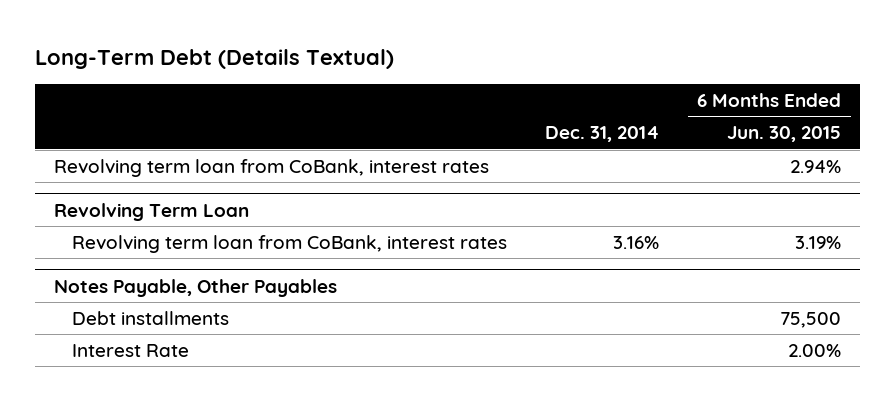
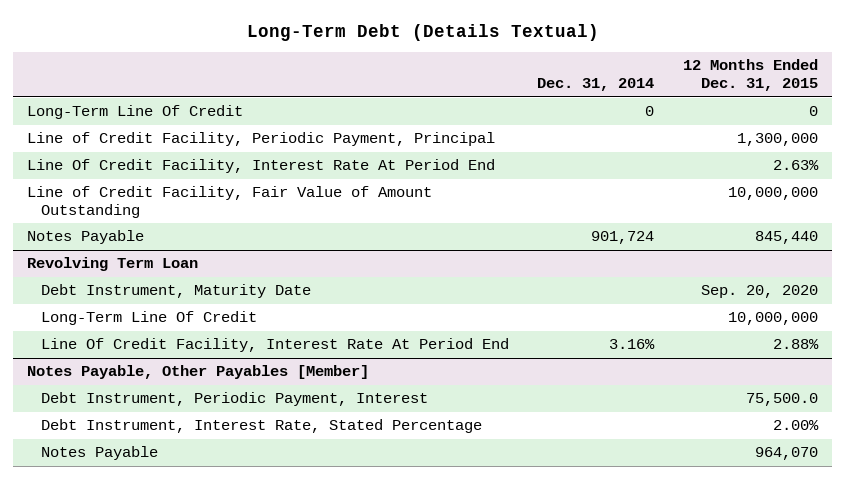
- | Dec. 31, 2014 | 6 Months Ended Jun. 30, 2015
+ | Dec. 31, 2014 | 12 Months Ended Dec. 31, 2015
- Revolving term loan from CoBank, interest rates | | 2.94%
+ Long-Term Line Of Credit | 0 | 0
+ Line of Credit Facility, Periodic Payment, Principal | | 1,300,000
+ Line Of Credit Facility, Interest Rate At Period End | | 2.63%
+ Line of Credit Facility, Fair Value of Amount Outstanding | | 10,000,000
+ Notes Payable | 901,724 | 845,440
@ Revolving Term Loan
- Revolving term loan from CoBank, interest rates | 3.16% | 3.19%
- Notes Payable, Other Payables
- Debt installments | | 75,500
- Interest Rate | | 2.00%
@ Revolving Term Loan
+ Debt Instrument, Maturity Date | | Sep. 20, 2020
+ Long-Term Line Of Credit | | 10,000,000
+ Line Of Credit Facility, Interest Rate At Period End | 3.16% | 2.88%
+ Notes Payable, Other Payables [Member]
+ Debt Instrument, Periodic Payment, Interest | | 75,500.0
+ Debt Instrument, Interest Rate, Stated Percentage | | 2.00%
+ Notes Payable | | 964,070

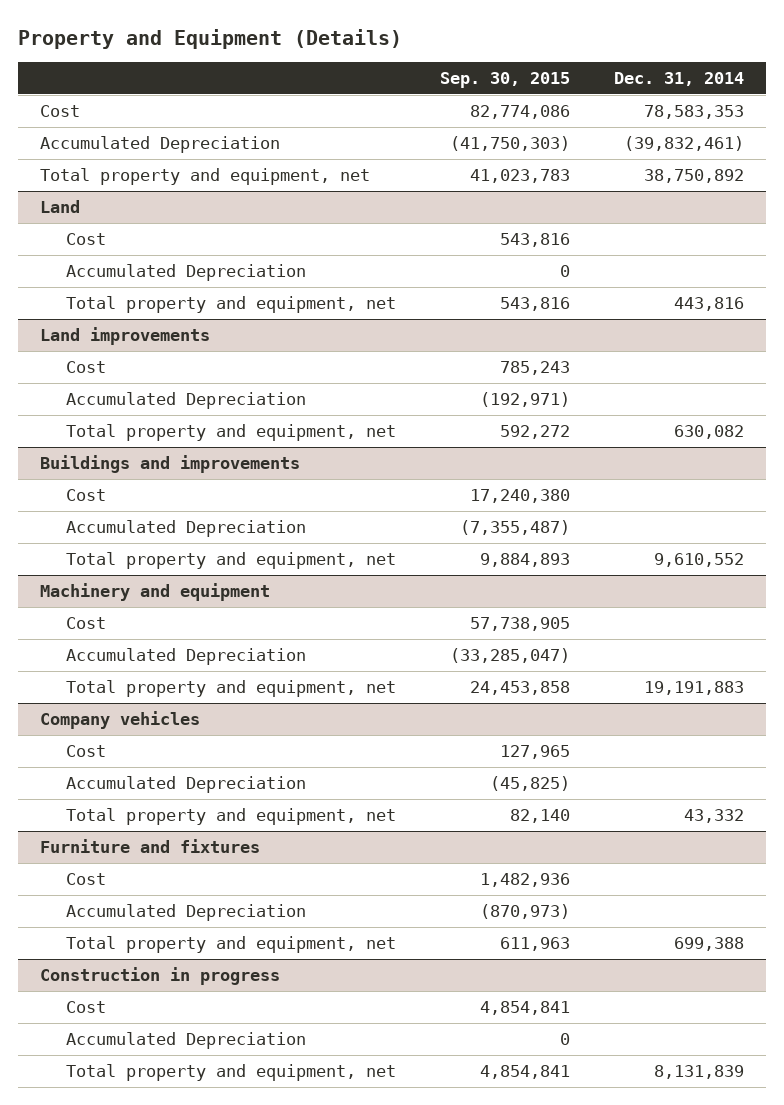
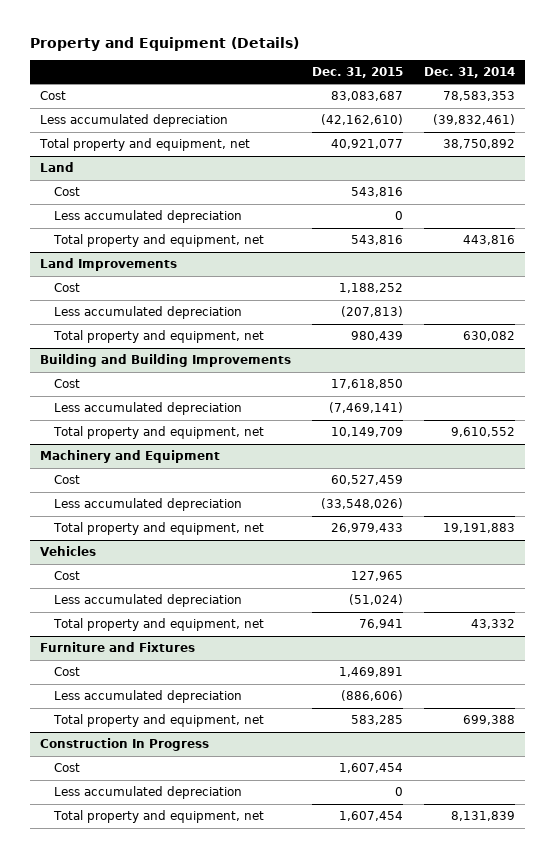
- | Sep. 30, 2015 | Dec. 31, 2014
+ | Dec. 31, 2015 | Dec. 31, 2014
- Accumulated Depreciation | (41,750,303) | (39,832,461)
+ Less accumulated depreciation | (42,162,610) | (39,832,461)
@ Land
- Accumulated Depreciation | 0 |
+ Less accumulated depreciation | 0 |
- Land improvements
+ Land Improvements
- Accumulated Depreciation | (192,971) |
+ Less accumulated depreciation | (207,813) |
- Buildings and improvements
+ Building and Building Improvements
- Accumulated Depreciation | (7,355,487) |
+ Less accumulated depreciation | (7,469,141) |
- Machinery and equipment
+ Machinery and Equipment
- Accumulated Depreciation | (33,285,047) |
+ Less accumulated depreciation | (33,548,026) |
- Company vehicles
+ Vehicles
- Accumulated Depreciation | (45,825) |
+ Less accumulated depreciation | (51,024) |
- Furniture and fixtures
+ Furniture and Fixtures
- Accumulated Depreciation | (870,973) |
+ Less accumulated depreciation | (886,606) |
- Construction in progress
+ Construction In Progress
- Accumulated Depreciation | 0 |
+ Less accumulated depreciation | 0 |

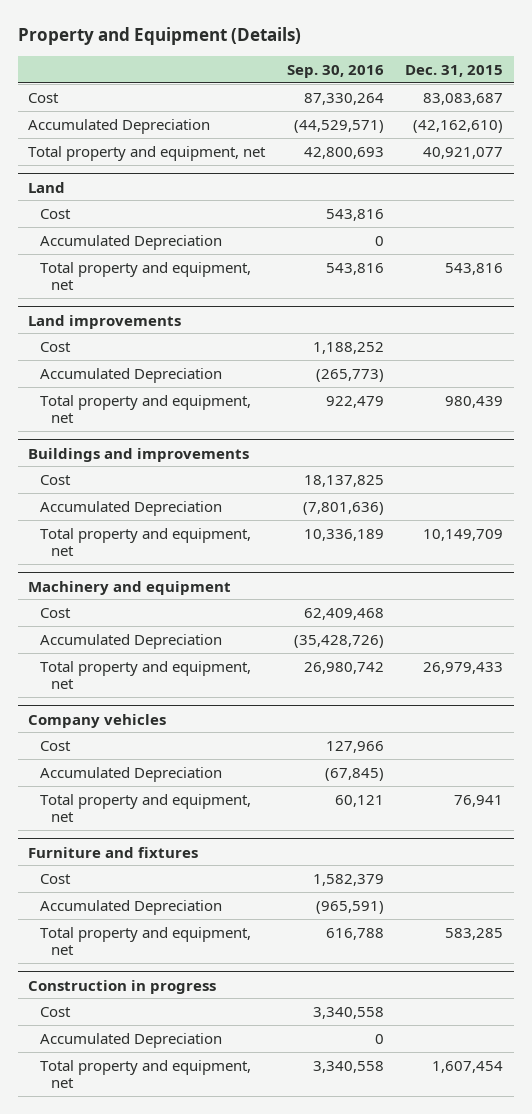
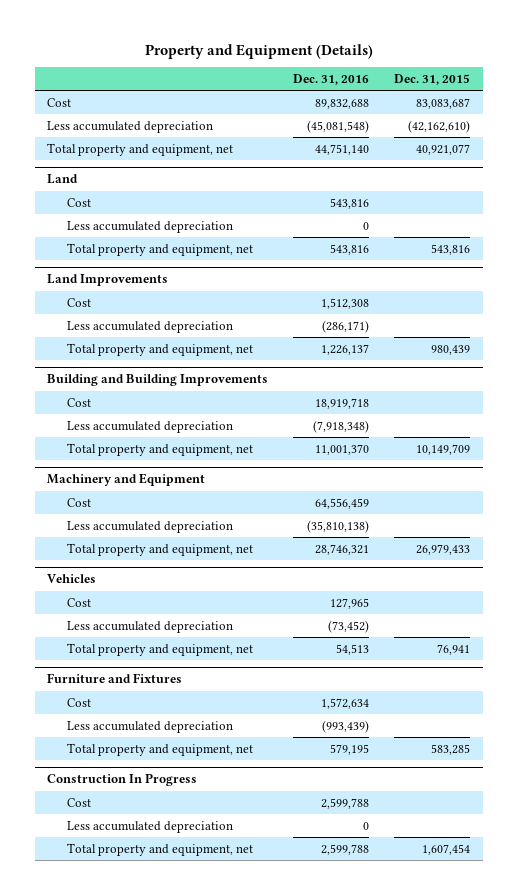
- | Sep. 30, 2016 | Dec. 31, 2015
+ | Dec. 31, 2016 | Dec. 31, 2015
- Accumulated Depreciation | (44,529,571) | (42,162,610)
+ Less accumulated depreciation | (45,081,548) | (42,162,610)
@ Land
- Accumulated Depreciation | 0 |
+ Less accumulated depreciation | 0 |
- Land improvements
+ Land Improvements
- Accumulated Depreciation | (265,773) |
+ Less accumulated depreciation | (286,171) |
- Buildings and improvements
+ Building and Building Improvements
- Accumulated Depreciation | (7,801,636) |
+ Less accumulated depreciation | (7,918,348) |
- Machinery and equipment
+ Machinery and Equipment
- Accumulated Depreciation | (35,428,726) |
+ Less accumulated depreciation | (35,810,138) |
- Company vehicles
+ Vehicles
- Accumulated Depreciation | (67,845) |
+ Less accumulated depreciation | (73,452) |
- Furniture and fixtures
+ Furniture and Fixtures
- Accumulated Depreciation | (965,591) |
+ Less accumulated depreciation | (993,439) |
- Construction in progress
+ Construction In Progress
- Accumulated Depreciation | 0 |
+ Less accumulated depreciation | 0 |

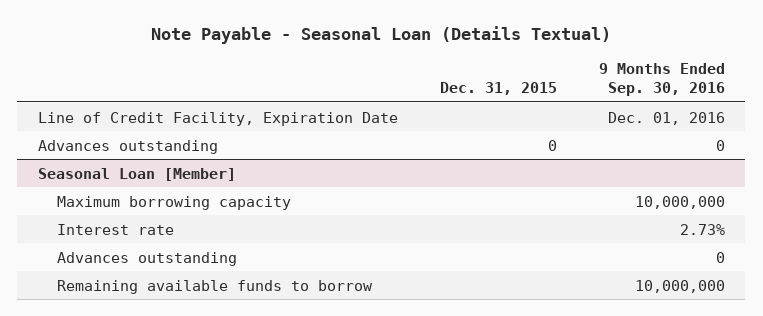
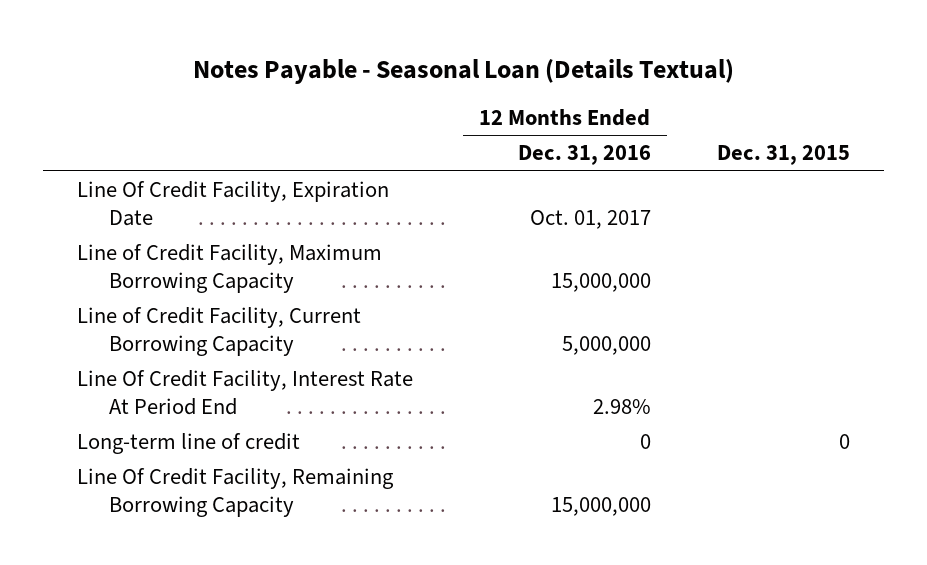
- Note Payable - Seasonal Loan (Details Textual)
+ Notes Payable - Seasonal Loan (Details Textual)
- | Dec. 31, 2015 | 9 Months Ended Sep. 30, 2016
+ | 12 Months Ended Dec. 31, 2016 | Dec. 31, 2015
- Line of Credit Facility, Expiration Date | | Dec. 01, 2016
- Advances outstanding | 0 | 0
- Seasonal Loan [Member]
- Maximum borrowing capacity | | 10,000,000
- Interest rate | | 2.73%
- Advances outstanding | | 0
- Remaining available funds to borrow | | 10,000,000
+ Line Of Credit Facility, Expiration Date | Oct. 01, 2017 |
+ Line of Credit Facility, Maximum Borrowing Capacity | 15,000,000 |
+ Line of Credit Facility, Current Borrowing Capacity | 5,000,000 |
+ Line Of Credit Facility, Interest Rate At Period End | 2.98% |
+ Long-term line of credit | 0 | 0
+ Line Of Credit Facility, Remaining Borrowing Capacity | 15,000,000 |

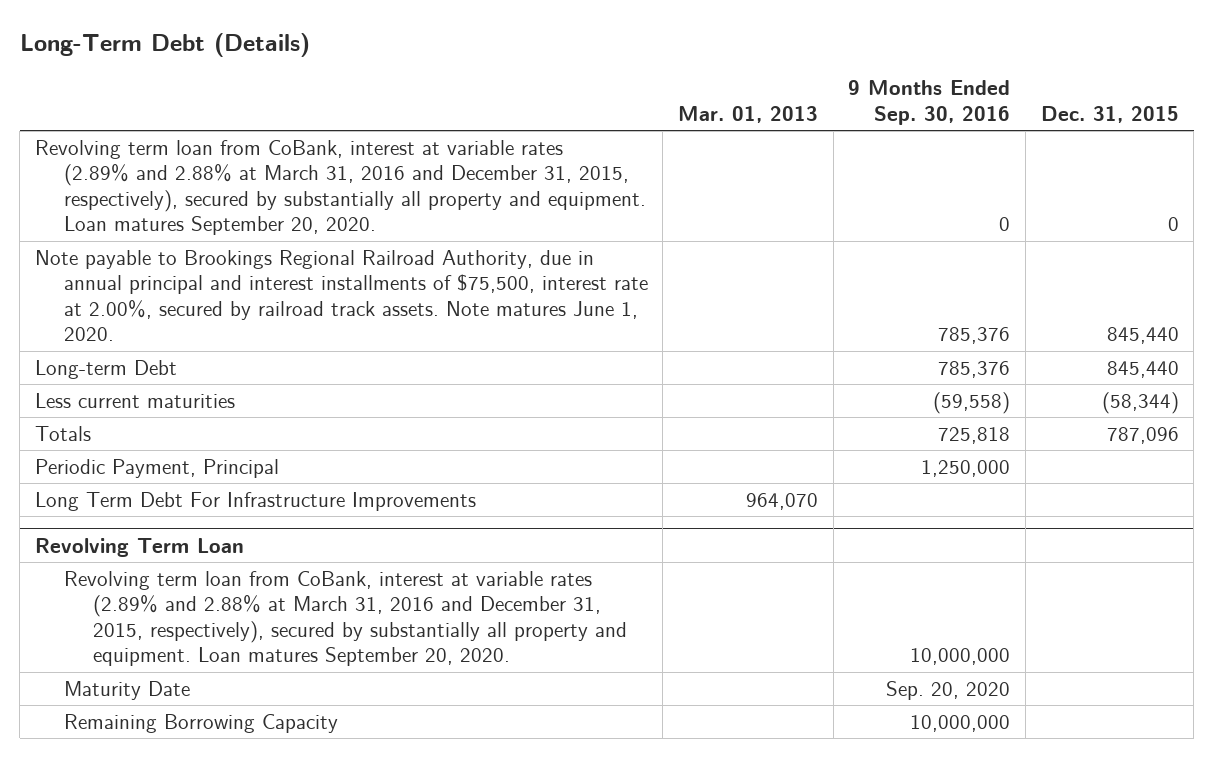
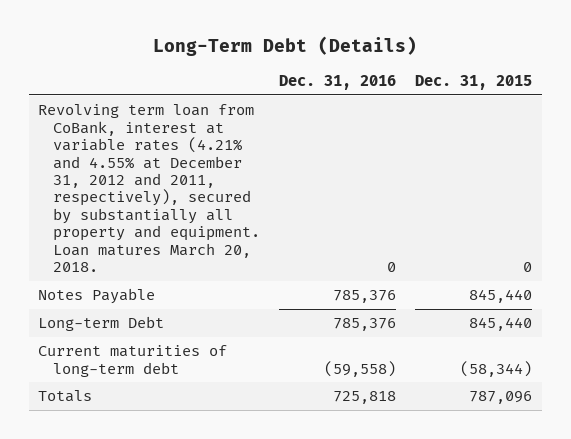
- | Mar. 01, 2013 | 9 Months Ended Sep. 30, 2016 | Dec. 31, 2015
+ | Dec. 31, 2016 | Dec. 31, 2015
- Revolving term loan from CoBank, interest at variable rates (2.89% and 2.88% at March 31, 2016 and December 31, 2015, respectively), secured by substantially all property and equipment. Loan matures September 20, 2020. | | 0 | 0
- Note payable to Brookings Regional Railroad Authority, due in annual principal and interest installments of $75,500, interest rate at 2.00%, secured by railroad track assets. Note matures June 1, 2020. | | 785,376 | 845,440
+ Revolving term loan from CoBank, interest at variable rates (4.21% and 4.55% at December 31, 2012 and 2011, respectively), secured by substantially all property and equipment. Loan matures March 20, 2018. | 0 | 0
+ Notes Payable | 785,376 | 845,440
- Less current maturities | | (59,558) | (58,344)
+ Current maturities of long-term debt | (59,558) | (58,344)
- Periodic Payment, Principal | | 1,250,000 |
- Long Term Debt For Infrastructure Improvements | 964,070 | |
- Revolving Term Loan
- Revolving term loan from CoBank, interest at variable rates (2.89% and 2.88% at March 31, 2016 and December 31, 2015, respectively), secured by substantially all property and equipment. Loan matures September 20, 2020. | | 10,000,000 |
- Maturity Date | | Sep. 20, 2020 |
- Remaining Borrowing Capacity | | 10,000,000 |

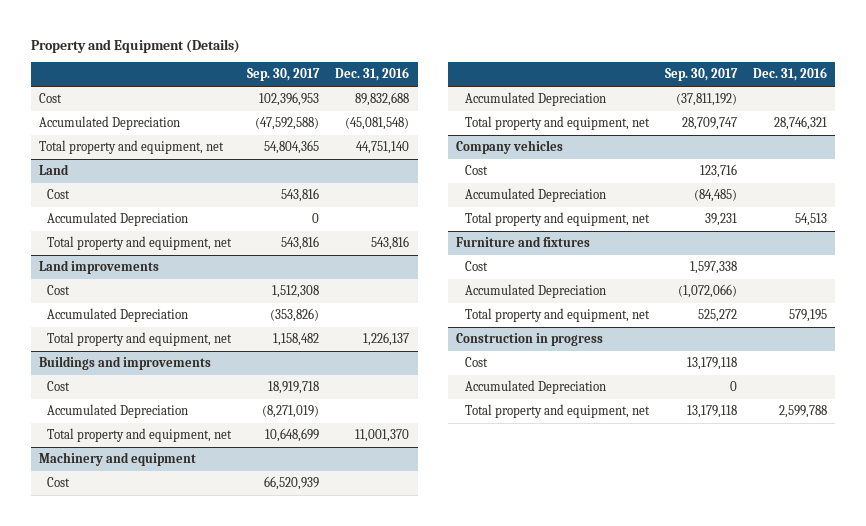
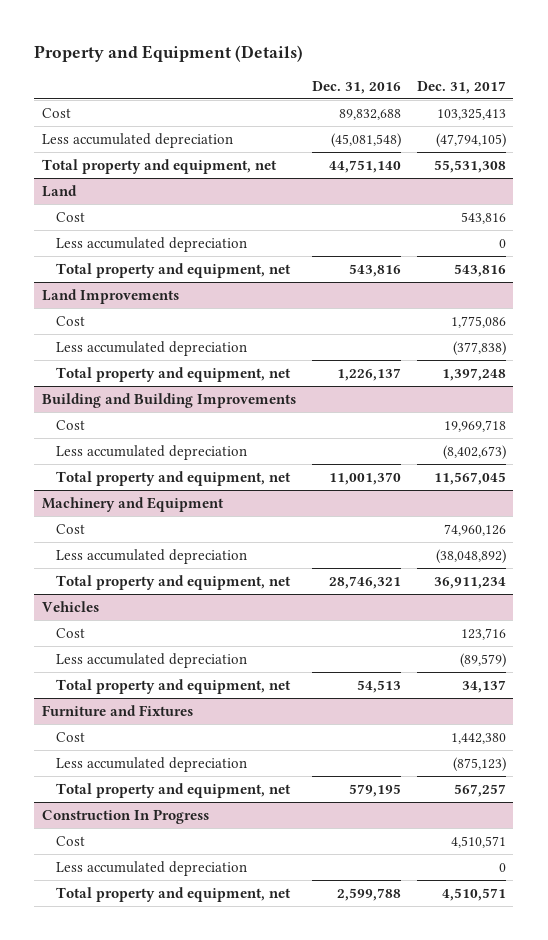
- | Sep. 30, 2017 | Dec. 31, 2016
+ | Dec. 31, 2016 | Dec. 31, 2017
- Accumulated Depreciation | (47,592,588) | (45,081,548)
+ Less accumulated depreciation | (45,081,548) | (47,794,105)
@ Land
- Accumulated Depreciation | 0 |
+ Less accumulated depreciation | | 0
- Land improvements
+ Land Improvements
- Accumulated Depreciation | (353,826) |
+ Less accumulated depreciation | | (377,838)
- Buildings and improvements
+ Building and Building Improvements
- Accumulated Depreciation | (8,271,019) |
+ Less accumulated depreciation | | (8,402,673)
- Machinery and equipment
+ Machinery and Equipment
- Accumulated Depreciation | (37,811,192) |
+ Less accumulated depreciation | | (38,048,892)
- Company vehicles
+ Vehicles
- Accumulated Depreciation | (84,485) |
+ Less accumulated depreciation | | (89,579)
- Furniture and fixtures
+ Furniture and Fixtures
- Accumulated Depreciation | (1,072,066) |
+ Less accumulated depreciation | | (875,123)
- Construction in progress
+ Construction In Progress
- Accumulated Depreciation | 0 |
+ Less accumulated depreciation | | 0

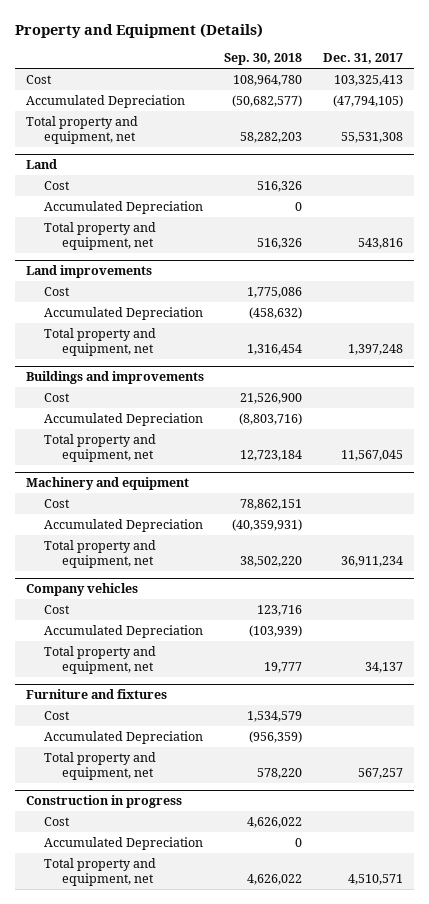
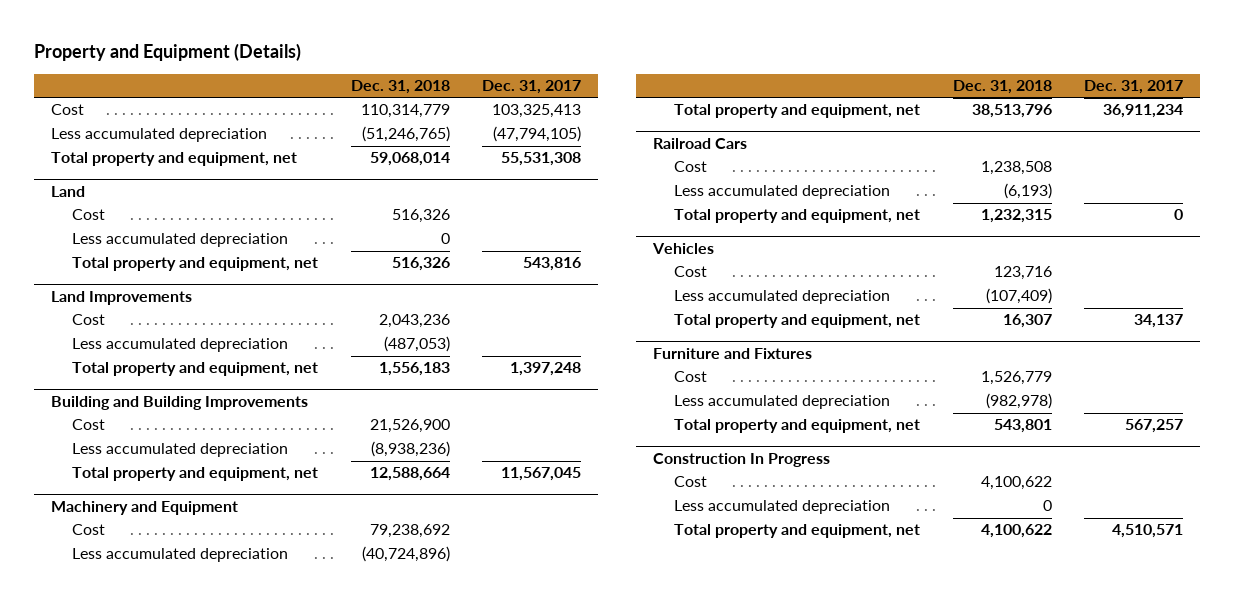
- | Sep. 30, 2018 | Dec. 31, 2017
+ | Dec. 31, 2018 | Dec. 31, 2017
- Accumulated Depreciation | (50,682,577) | (47,794,105)
+ Less accumulated depreciation | (51,246,765) | (47,794,105)
@ Land
- Accumulated Depreciation | 0 |
+ Less accumulated depreciation | 0 |
- Land improvements
+ Land Improvements
- Accumulated Depreciation | (458,632) |
+ Less accumulated depreciation | (487,053) |
- Buildings and improvements
+ Building and Building Improvements
- Accumulated Depreciation | (8,803,716) |
+ Less accumulated depreciation | (8,938,236) |
- Machinery and equipment
+ Machinery and Equipment
- Accumulated Depreciation | (40,359,931) |
+ Less accumulated depreciation | (40,724,896) |
- Company vehicles
+ Railroad Cars
+ Cost | 1,238,508 |
+ Less accumulated depreciation | (6,193) |
+ Total property and equipment, net | 1,232,315 | 0
+ Vehicles
- Accumulated Depreciation | (103,939) |
+ Less accumulated depreciation | (107,409) |
- Furniture and fixtures
+ Furniture and Fixtures
- Accumulated Depreciation | (956,359) |
+ Less accumulated depreciation | (982,978) |
- Construction in progress
+ Construction In Progress
- Accumulated Depreciation | 0 |
+ Less accumulated depreciation | 0 |

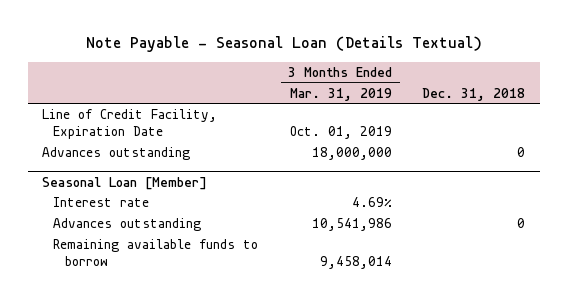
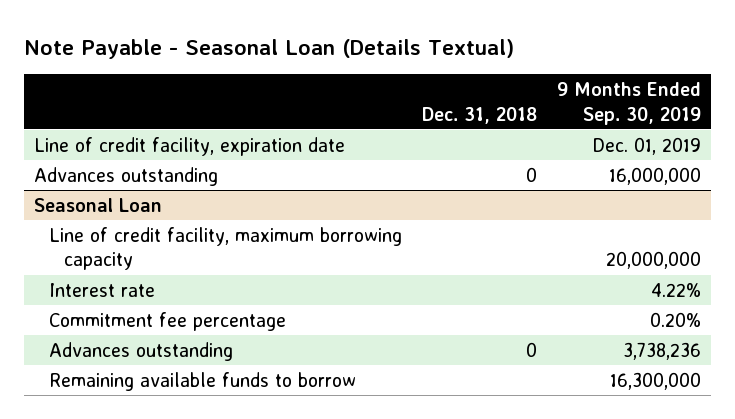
- | 3 Months Ended Mar. 31, 2019 | Dec. 31, 2018
+ | Dec. 31, 2018 | 9 Months Ended Sep. 30, 2019
- Line of Credit Facility, Expiration Date | Oct. 01, 2019 |
+ Line of credit facility, expiration date | | Dec. 01, 2019
- Seasonal Loan [Member]
+ Seasonal Loan
+ Line of credit facility, maximum borrowing capacity | | 20,000,000
+ Commitment fee percentage | | 0.20%

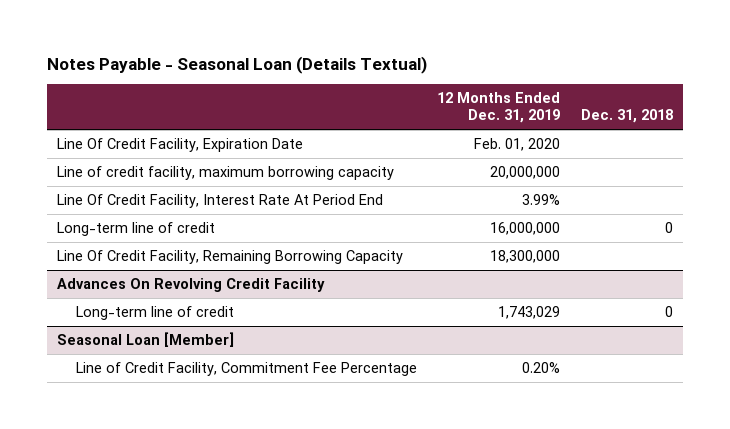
- Note Payable - Seasonal Loan (Details Textual)
+ Notes Payable - Seasonal Loan (Details Textual)
- | Dec. 31, 2018 | 9 Months Ended Sep. 30, 2019
+ | 12 Months Ended Dec. 31, 2019 | Dec. 31, 2018
- Line of credit facility, expiration date | | Dec. 01, 2019
- Advances outstanding | 0 | 16,000,000
- Seasonal Loan
- Line of credit facility, maximum borrowing capacity | | 20,000,000
- Interest rate | | 4.22%
- Commitment fee percentage | | 0.20%
- Advances outstanding | 0 | 3,738,236
- Remaining available funds to borrow | | 16,300,000
+ Line Of Credit Facility, Expiration Date | Feb. 01, 2020 |
+ Line of credit facility, maximum borrowing capacity | 20,000,000 |
+ Line Of Credit Facility, Interest Rate At Period End | 3.99% |
+ Long-term line of credit | 16,000,000 | 0
+ Line Of Credit Facility, Remaining Borrowing Capacity | 18,300,000 |
+ Advances On Revolving Credit Facility
+ Long-term line of credit | 1,743,029 | 0
+ Seasonal Loan [Member]
+ Line of Credit Facility, Commitment Fee Percentage | 0.20% |

